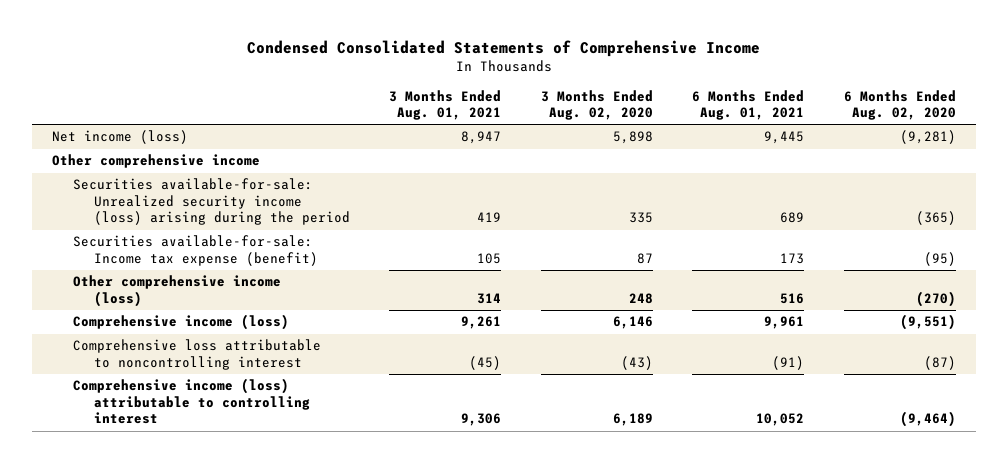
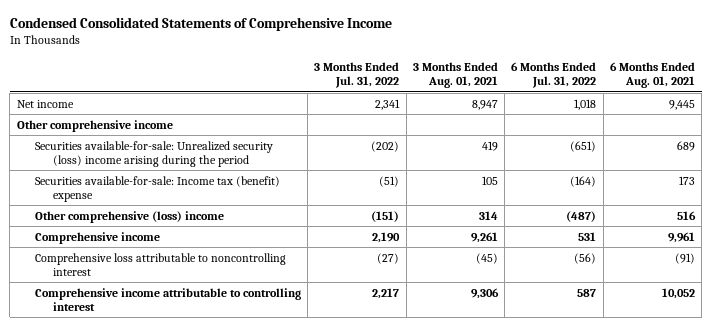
- | 3 Months Ended Aug. 01, 2021 | 3 Months Ended Aug. 02, 2020 | 6 Months Ended Aug. 01, 2021 | 6 Months Ended Aug. 02, 2020
+ | 3 Months Ended Jul. 31, 2022 | 3 Months Ended Aug. 01, 2021 | 6 Months Ended Jul. 31, 2022 | 6 Months Ended Aug. 01, 2021
- Net income (loss) | 8,947 | 5,898 | 9,445 | (9,281)
+ Net income | 2,341 | 8,947 | 1,018 | 9,445
- Securities available-for-sale: Unrealized security income (loss) arising during the period | 419 | 335 | 689 | (365)
- Securities available-for-sale: Income tax expense (benefit) | 105 | 87 | 173 | (95)
- Other comprehensive income (loss) | 314 | 248 | 516 | (270)
- Comprehensive income (loss) | 9,261 | 6,146 | 9,961 | (9,551)
+ Securities available-for-sale: Unrealized security (loss) income arising during the period | (202) | 419 | (651) | 689
+ Securities available-for-sale: Income tax (benefit) expense | (51) | 105 | (164) | 173
+ Other comprehensive (loss) income | (151) | 314 | (487) | 516
+ Comprehensive income | 2,190 | 9,261 | 531 | 9,961
- Comprehensive income (loss) attributable to controlling interest | 9,306 | 6,189 | 10,052 | (9,464)
+ Comprehensive income attributable to controlling interest | 2,217 | 9,306 | 587 | 10,052

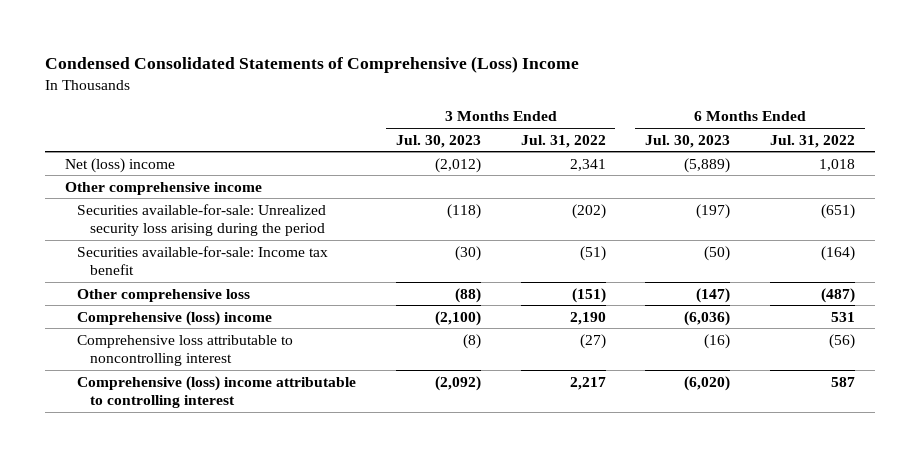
- Condensed Consolidated Statements of Comprehensive Income
+ Condensed Consolidated Statements of Comprehensive (Loss) Income
- | 3 Months Ended Jul. 31, 2022 | 3 Months Ended Aug. 01, 2021 | 6 Months Ended Jul. 31, 2022 | 6 Months Ended Aug. 01, 2021
+ | 3 Months Ended Jul. 30, 2023 | 3 Months Ended Jul. 31, 2022 | 6 Months Ended Jul. 30, 2023 | 6 Months Ended Jul. 31, 2022
- Net income | 2,341 | 8,947 | 1,018 | 9,445
+ Net (loss) income | (2,012) | 2,341 | (5,889) | 1,018
- Securities available-for-sale: Unrealized security (loss) income arising during the period | (202) | 419 | (651) | 689
- Securities available-for-sale: Income tax (benefit) expense | (51) | 105 | (164) | 173
- Other comprehensive (loss) income | (151) | 314 | (487) | 516
- Comprehensive income | 2,190 | 9,261 | 531 | 9,961
+ Securities available-for-sale: Unrealized security loss arising during the period | (118) | (202) | (197) | (651)
+ Securities available-for-sale: Income tax benefit | (30) | (51) | (50) | (164)
+ Other comprehensive loss | (88) | (151) | (147) | (487)
+ Comprehensive (loss) income | (2,100) | 2,190 | (6,036) | 531
- Comprehensive income attributable to controlling interest | 2,217 | 9,306 | 587 | 10,052
+ Comprehensive (loss) income attributable to controlling interest | (2,092) | 2,217 | (6,020) | 587

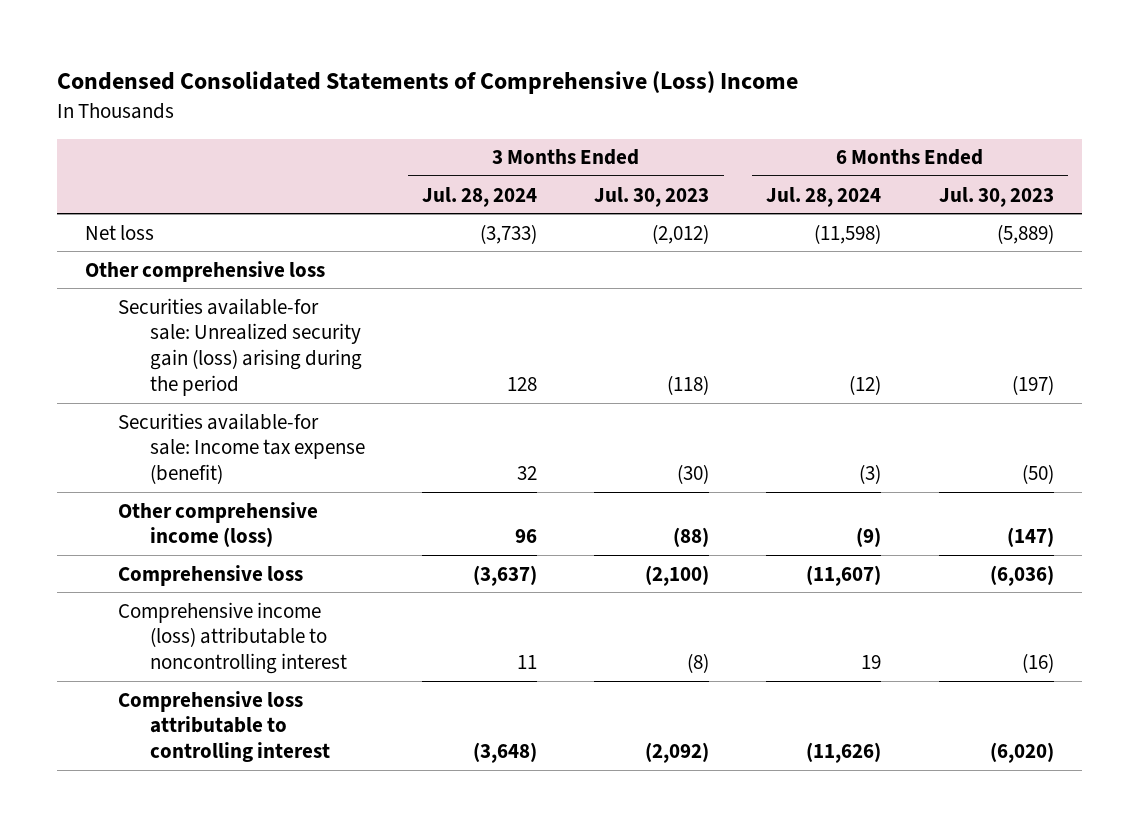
- | 3 Months Ended Jul. 30, 2023 | 3 Months Ended Jul. 31, 2022 | 6 Months Ended Jul. 30, 2023 | 6 Months Ended Jul. 31, 2022
+ | 3 Months Ended Jul. 28, 2024 | 3 Months Ended Jul. 30, 2023 | 6 Months Ended Jul. 28, 2024 | 6 Months Ended Jul. 30, 2023
- Net (loss) income | (2,012) | 2,341 | (5,889) | 1,018
- Other comprehensive income
- Securities available-for-sale: Unrealized security loss arising during the period | (118) | (202) | (197) | (651)
- Securities available-for-sale: Income tax benefit | (30) | (51) | (50) | (164)
- Other comprehensive loss | (88) | (151) | (147) | (487)
- Comprehensive (loss) income | (2,100) | 2,190 | (6,036) | 531
- Comprehensive loss attributable to noncontrolling interest | (8) | (27) | (16) | (56)
- Comprehensive (loss) income attributable to controlling interest | (2,092) | 2,217 | (6,020) | 587
+ Net loss | (3,733) | (2,012) | (11,598) | (5,889)
+ Other comprehensive loss
+ Securities available-for sale: Unrealized security gain (loss) arising during the period | 128 | (118) | (12) | (197)
+ Securities available-for sale: Income tax expense (benefit) | 32 | (30) | (3) | (50)
+ Other comprehensive income (loss) | 96 | (88) | (9) | (147)
+ Comprehensive loss | (3,637) | (2,100) | (11,607) | (6,036)
+ Comprehensive income (loss) attributable to noncontrolling interest | 11 | (8) | 19 | (16)
+ Comprehensive loss attributable to controlling interest | (3,648) | (2,092) | (11,626) | (6,020)

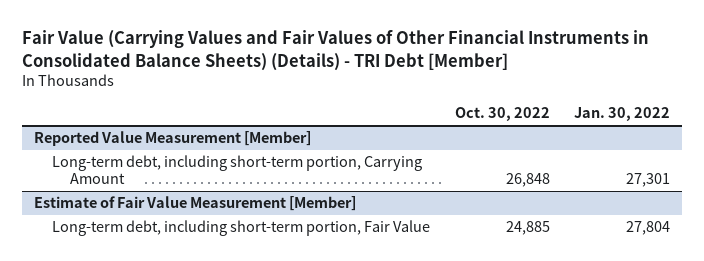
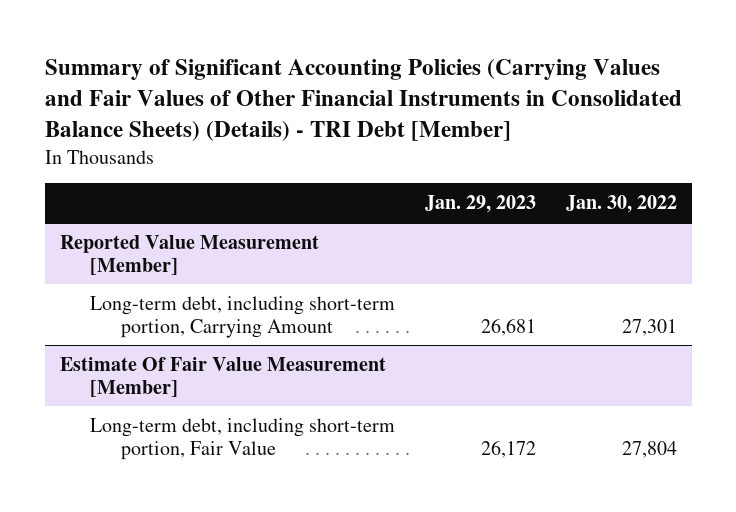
- Fair Value (Carrying Values and Fair Values of Other Financial Instruments in Consolidated Balance Sheets) (Details) - TRI Debt [Member]
+ Summary of Significant Accounting Policies (Carrying Values and Fair Values of Other Financial Instruments in Consolidated Balance Sheets) (Details) - TRI Debt [Member]
- | Oct. 30, 2022 | Jan. 30, 2022
+ | Jan. 29, 2023 | Jan. 30, 2022
- Estimate of Fair Value Measurement [Member]
+ Estimate Of Fair Value Measurement [Member]

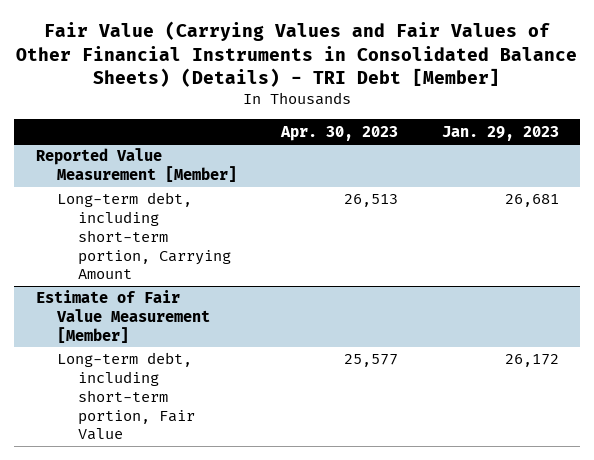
- Summary of Significant Accounting Policies (Carrying Values and Fair Values of Other Financial Instruments in Consolidated Balance Sheets) (Details) - TRI Debt [Member]
+ Fair Value (Carrying Values and Fair Values of Other Financial Instruments in Consolidated Balance Sheets) (Details) - TRI Debt [Member]
- | Jan. 29, 2023 | Jan. 30, 2022
+ | Apr. 30, 2023 | Jan. 29, 2023
- Estimate Of Fair Value Measurement [Member]
+ Estimate of Fair Value Measurement [Member]

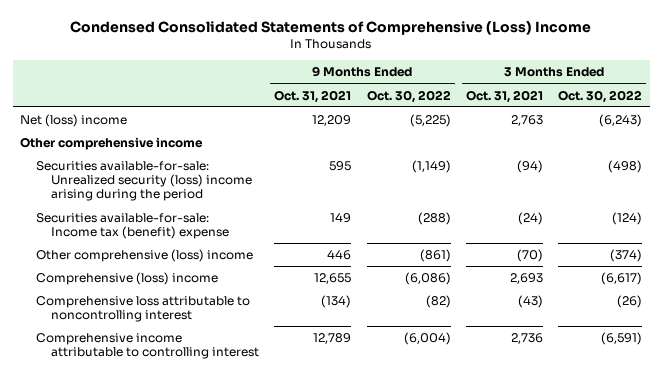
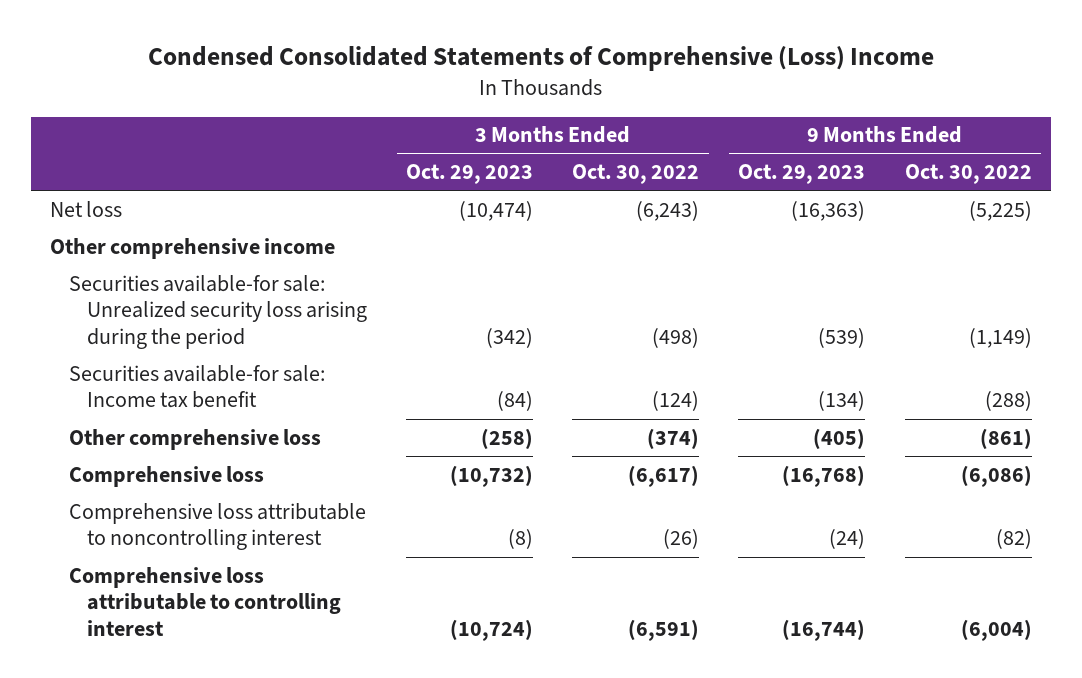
- | 9 Months Ended Oct. 31, 2021 | 9 Months Ended Oct. 30, 2022 | 3 Months Ended Oct. 31, 2021 | 3 Months Ended Oct. 30, 2022
+ | 3 Months Ended Oct. 29, 2023 | 3 Months Ended Oct. 30, 2022 | 9 Months Ended Oct. 29, 2023 | 9 Months Ended Oct. 30, 2022
- Net (loss) income | 12,209 | (5,225) | 2,763 | (6,243)
+ Net loss | (10,474) | (6,243) | (16,363) | (5,225)
- Securities available-for-sale: Unrealized security (loss) income arising during the period | 595 | (1,149) | (94) | (498)
- Securities available-for-sale: Income tax (benefit) expense | 149 | (288) | (24) | (124)
- Other comprehensive (loss) income | 446 | (861) | (70) | (374)
- Comprehensive (loss) income | 12,655 | (6,086) | 2,693 | (6,617)
+ Securities available-for sale: Unrealized security loss arising during the period | (342) | (498) | (539) | (1,149)
+ Securities available-for sale: Income tax benefit | (84) | (124) | (134) | (288)
+ Other comprehensive loss | (258) | (374) | (405) | (861)
+ Comprehensive loss | (10,732) | (6,617) | (16,768) | (6,086)
- Comprehensive income attributable to controlling interest | 12,789 | (6,004) | 2,736 | (6,591)
+ Comprehensive loss attributable to controlling interest | (10,724) | (6,591) | (16,744) | (6,004)

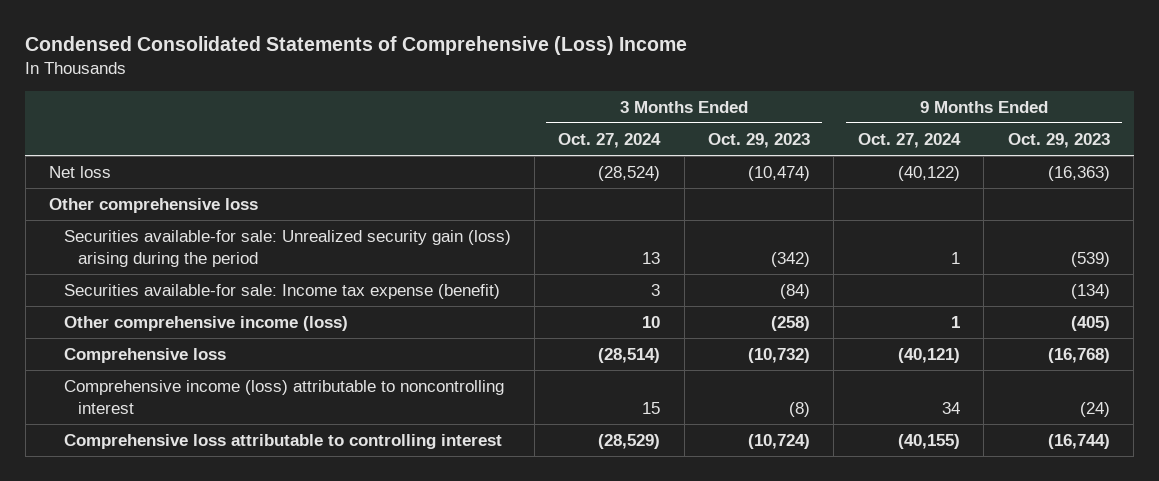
- | 3 Months Ended Oct. 29, 2023 | 3 Months Ended Oct. 30, 2022 | 9 Months Ended Oct. 29, 2023 | 9 Months Ended Oct. 30, 2022
+ | 3 Months Ended Oct. 27, 2024 | 3 Months Ended Oct. 29, 2023 | 9 Months Ended Oct. 27, 2024 | 9 Months Ended Oct. 29, 2023
- Other comprehensive income
- Securities available-for sale: Unrealized security loss arising during the period | (342) | (498) | (539) | (1,149)
- Securities available-for sale: Income tax benefit | (84) | (124) | (134) | (288)
- Other comprehensive loss | (258) | (374) | (405) | (861)
+ Other comprehensive loss
+ Securities available-for sale: Unrealized security gain (loss) arising during the period | 13 | (342) | 1 | (539)
+ Securities available-for sale: Income tax expense (benefit) | 3 | (84) | | (134)
+ Other comprehensive income (loss) | 10 | (258) | 1 | (405)
- Comprehensive loss attributable to noncontrolling interest | (8) | (26) | (24) | (82)
+ Comprehensive income (loss) attributable to noncontrolling interest | 15 | (8) | 34 | (24)

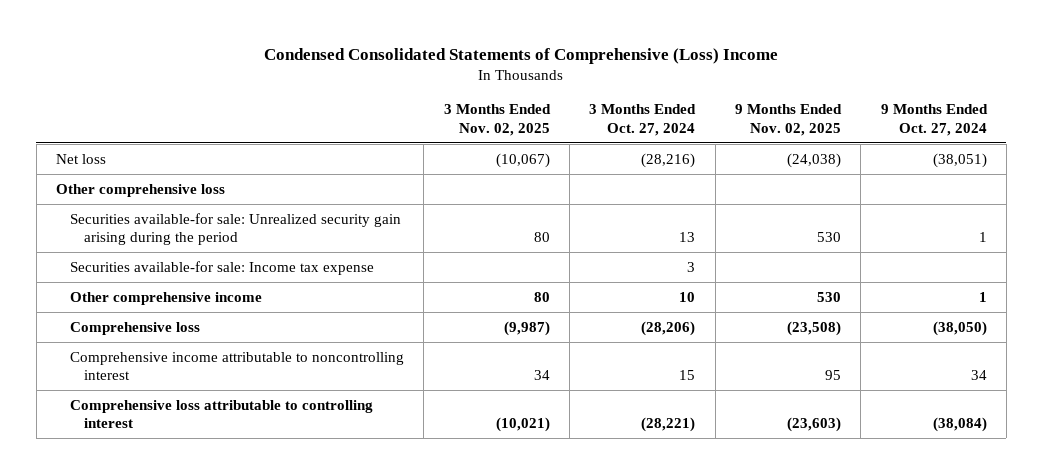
- | 3 Months Ended Oct. 27, 2024 | 3 Months Ended Oct. 29, 2023 | 9 Months Ended Oct. 27, 2024 | 9 Months Ended Oct. 29, 2023
+ | 3 Months Ended Nov. 02, 2025 | 3 Months Ended Oct. 27, 2024 | 9 Months Ended Nov. 02, 2025 | 9 Months Ended Oct. 27, 2024
- Net loss | (28,524) | (10,474) | (40,122) | (16,363)
+ Net loss | (10,067) | (28,216) | (24,038) | (38,051)
- Securities available-for sale: Unrealized security gain (loss) arising during the period | 13 | (342) | 1 | (539)
- Securities available-for sale: Income tax expense (benefit) | 3 | (84) | | (134)
- Other comprehensive income (loss) | 10 | (258) | 1 | (405)
- Comprehensive loss | (28,514) | (10,732) | (40,121) | (16,768)
- Comprehensive income (loss) attributable to noncontrolling interest | 15 | (8) | 34 | (24)
- Comprehensive loss attributable to controlling interest | (28,529) | (10,724) | (40,155) | (16,744)
+ Securities available-for sale: Unrealized security gain arising during the period | 80 | 13 | 530 | 1
+ Securities available-for sale: Income tax expense | | 3 | |
+ Other comprehensive income | 80 | 10 | 530 | 1
+ Comprehensive loss | (9,987) | (28,206) | (23,508) | (38,050)
+ Comprehensive income attributable to noncontrolling interest | 34 | 15 | 95 | 34
+ Comprehensive loss attributable to controlling interest | (10,021) | (28,221) | (23,603) | (38,084)

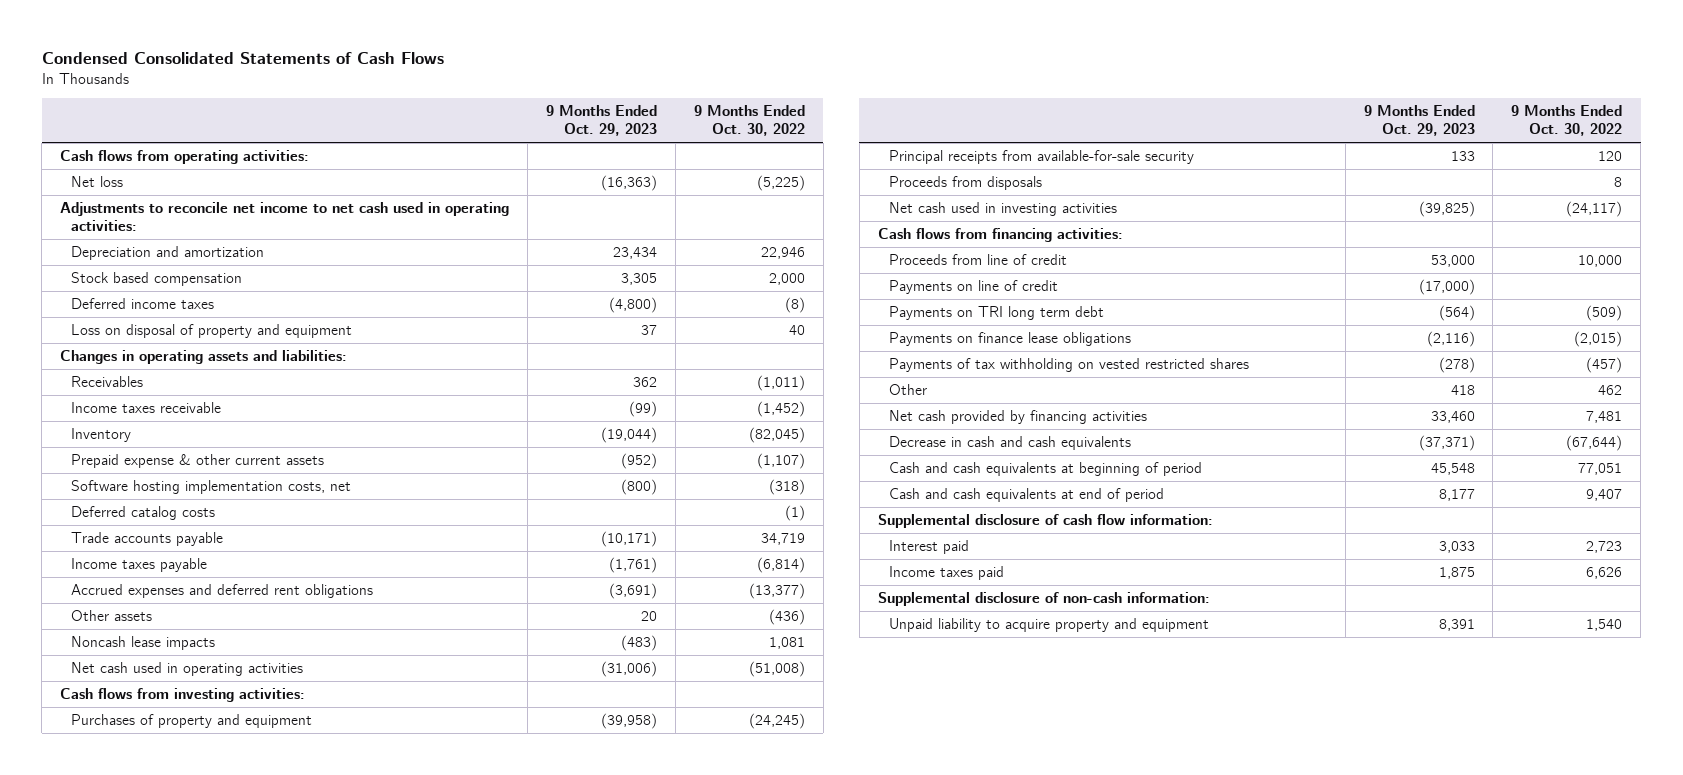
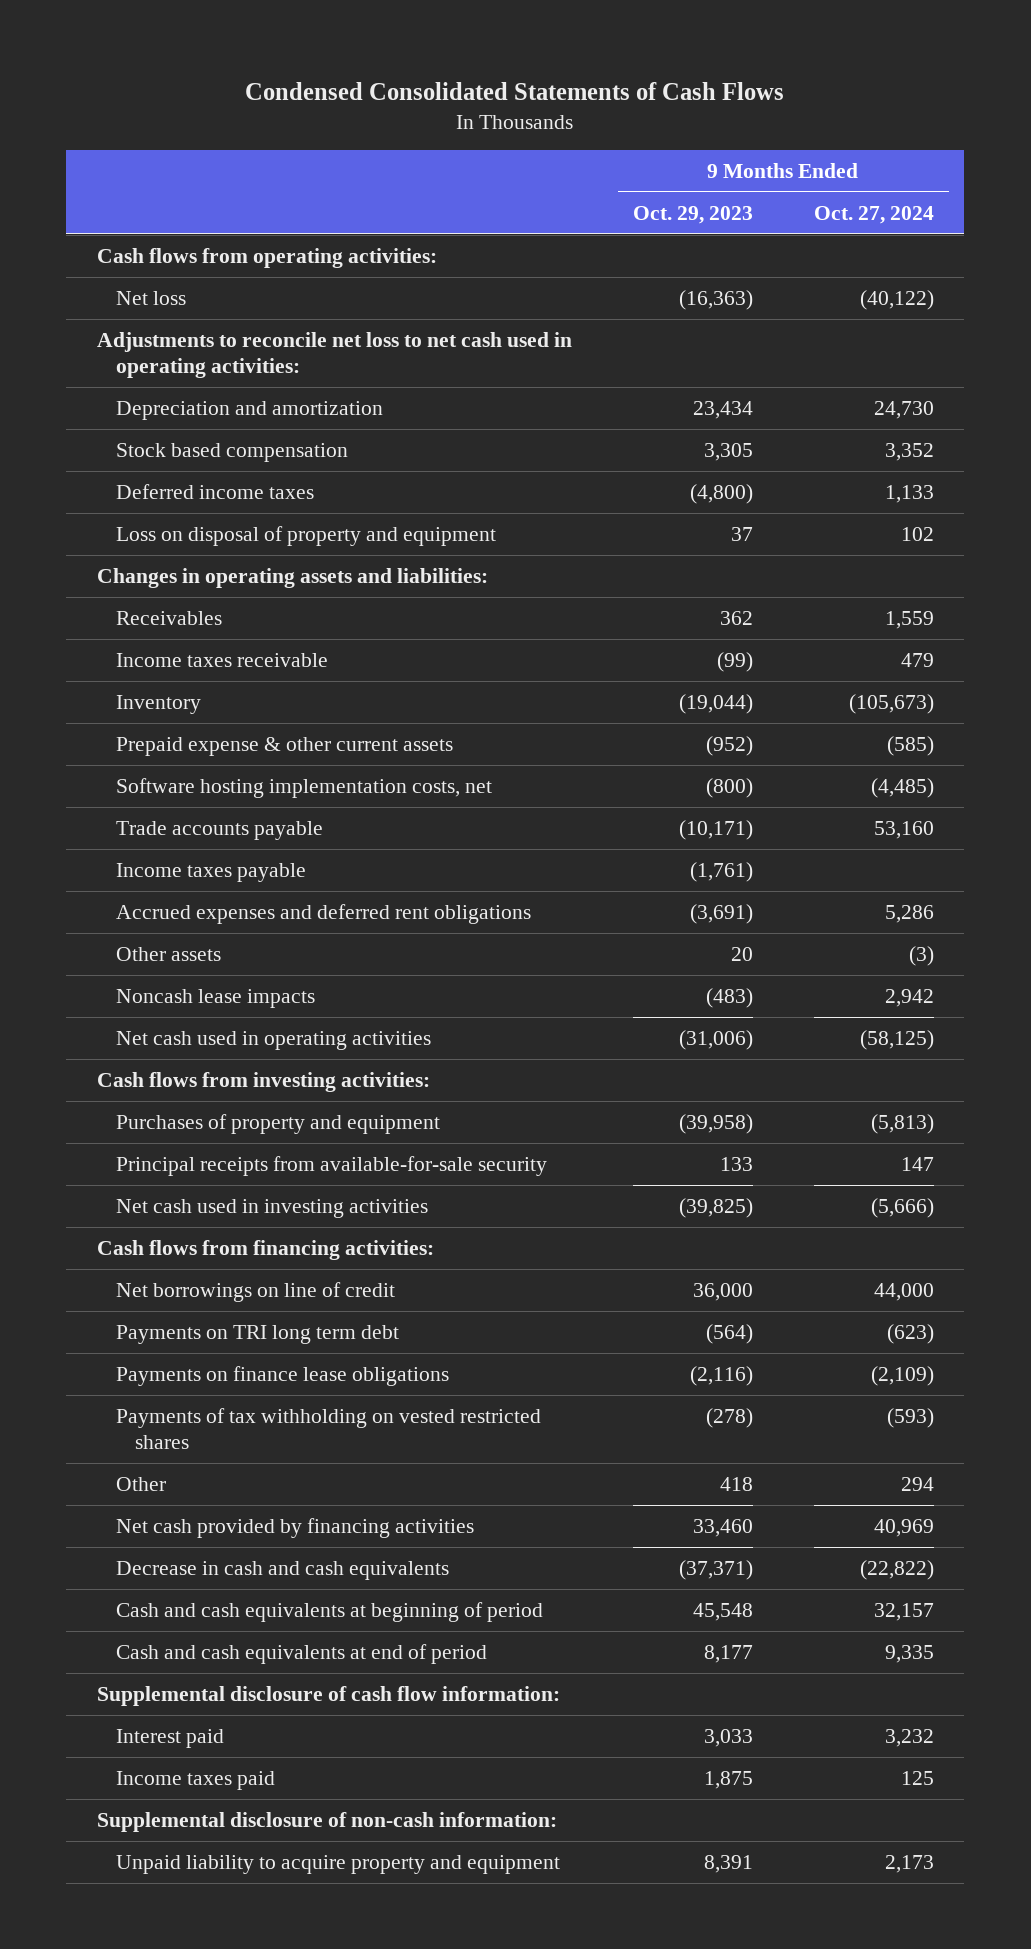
- | 9 Months Ended Oct. 29, 2023 | 9 Months Ended Oct. 30, 2022
+ | 9 Months Ended Oct. 29, 2023 | 9 Months Ended Oct. 27, 2024
- Adjustments to reconcile net income to net cash used in operating activities:
+ Adjustments to reconcile net loss to net cash used in operating activities:
- Deferred catalog costs | | (1)
- Proceeds from disposals | | 8
- Proceeds from line of credit | 53,000 | 10,000
- Payments on line of credit | (17,000) |
+ Net borrowings on line of credit | 36,000 | 44,000

